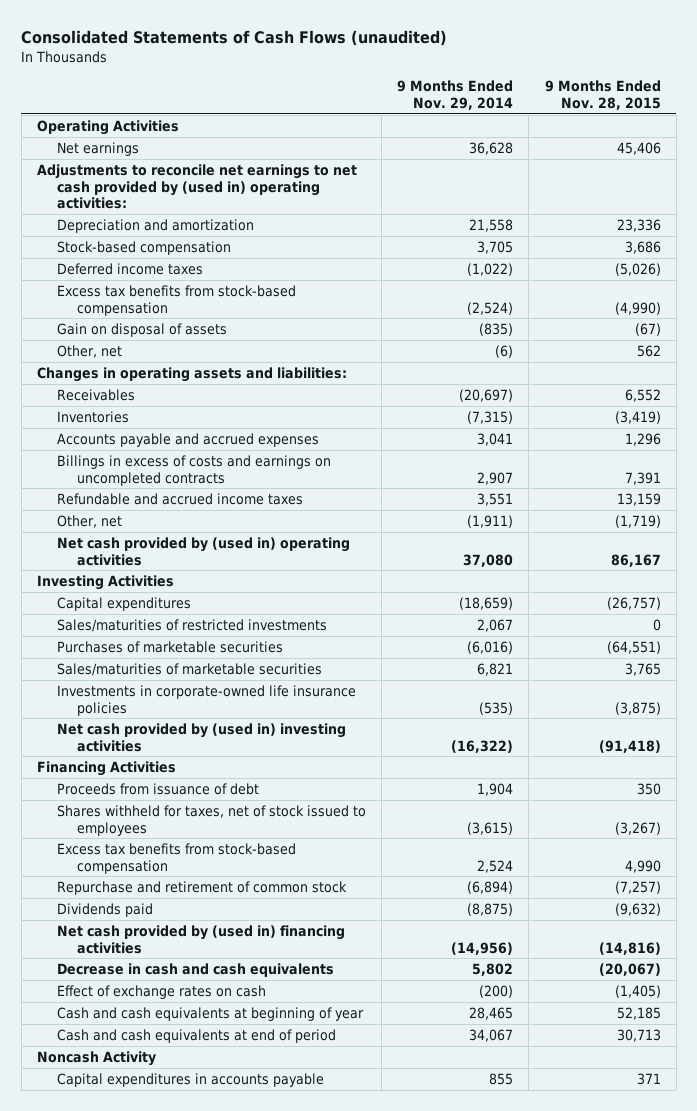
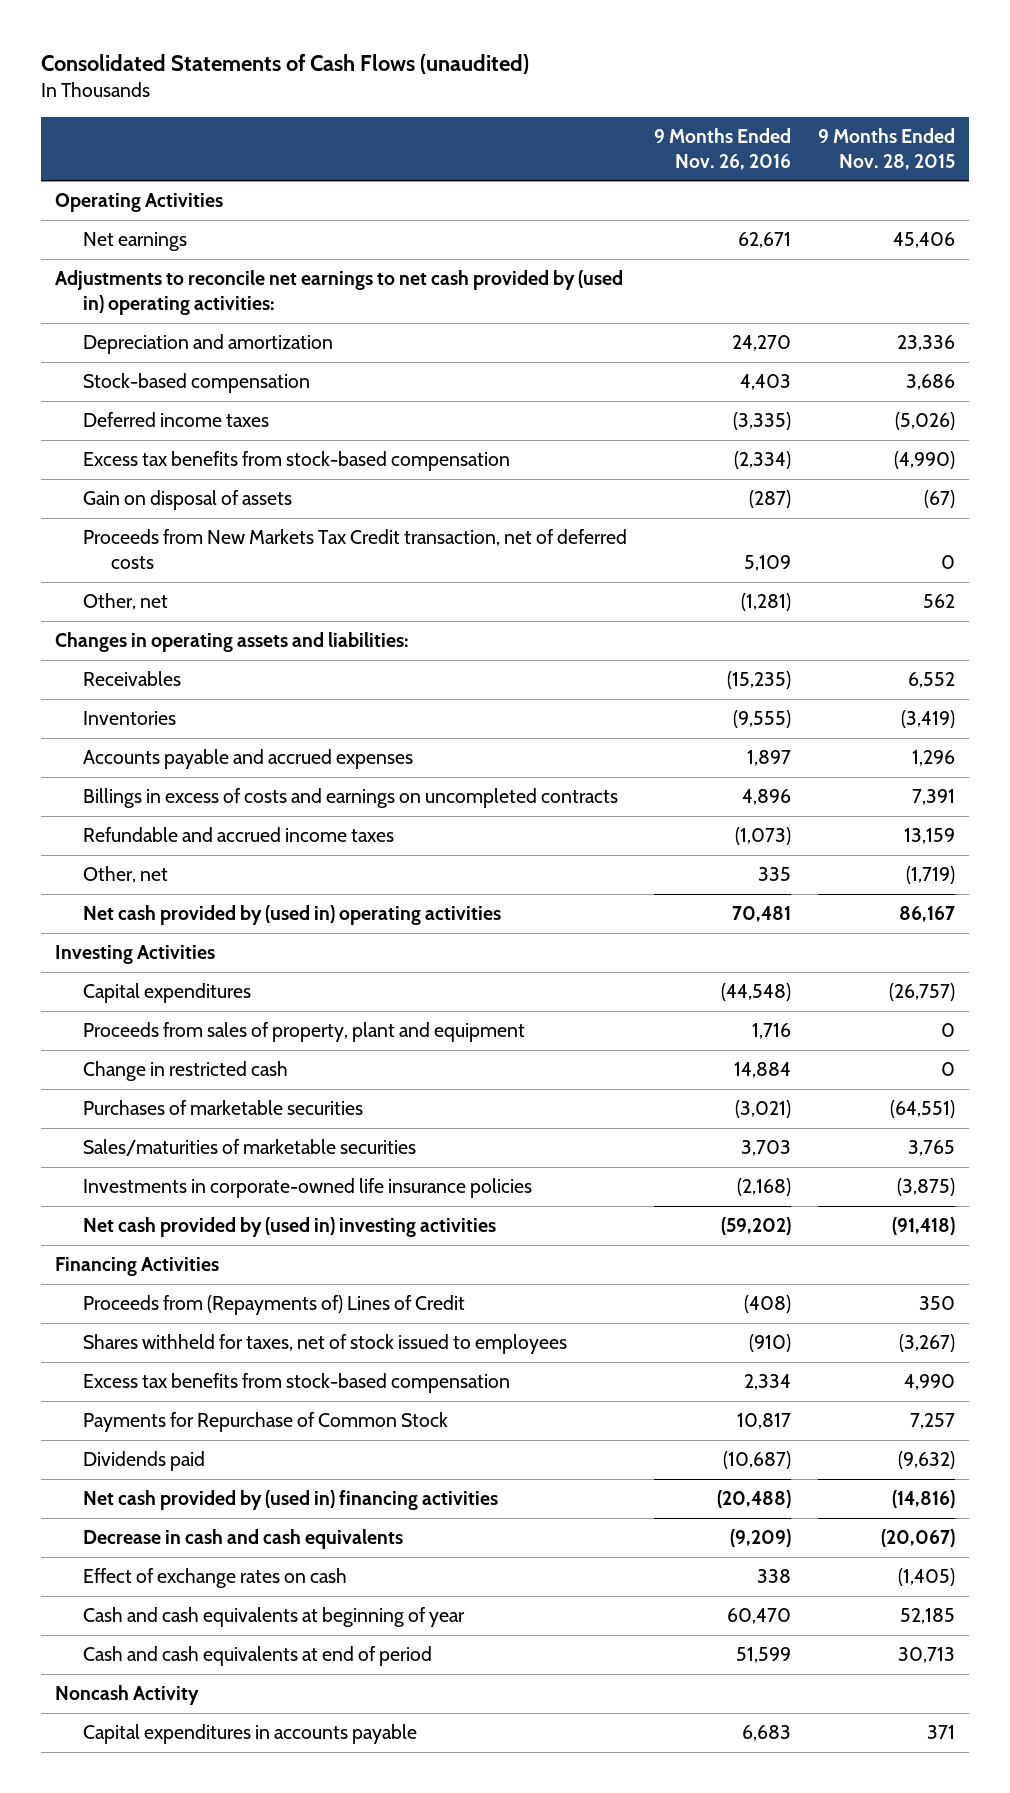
- | 9 Months Ended Nov. 29, 2014 | 9 Months Ended Nov. 28, 2015
+ | 9 Months Ended Nov. 26, 2016 | 9 Months Ended Nov. 28, 2015
+ Proceeds from New Markets Tax Credit transaction, net of deferred costs | 5,109 | 0
- Sales/maturities of restricted investments | 2,067 | 0
+ Proceeds from sales of property, plant and equipment | 1,716 | 0
+ Change in restricted cash | 14,884 | 0
- Proceeds from issuance of debt | 1,904 | 350
+ Proceeds from (Repayments of) Lines of Credit | (408) | 350
- Repurchase and retirement of common stock | (6,894) | (7,257)
+ Payments for Repurchase of Common Stock | 10,817 | 7,257

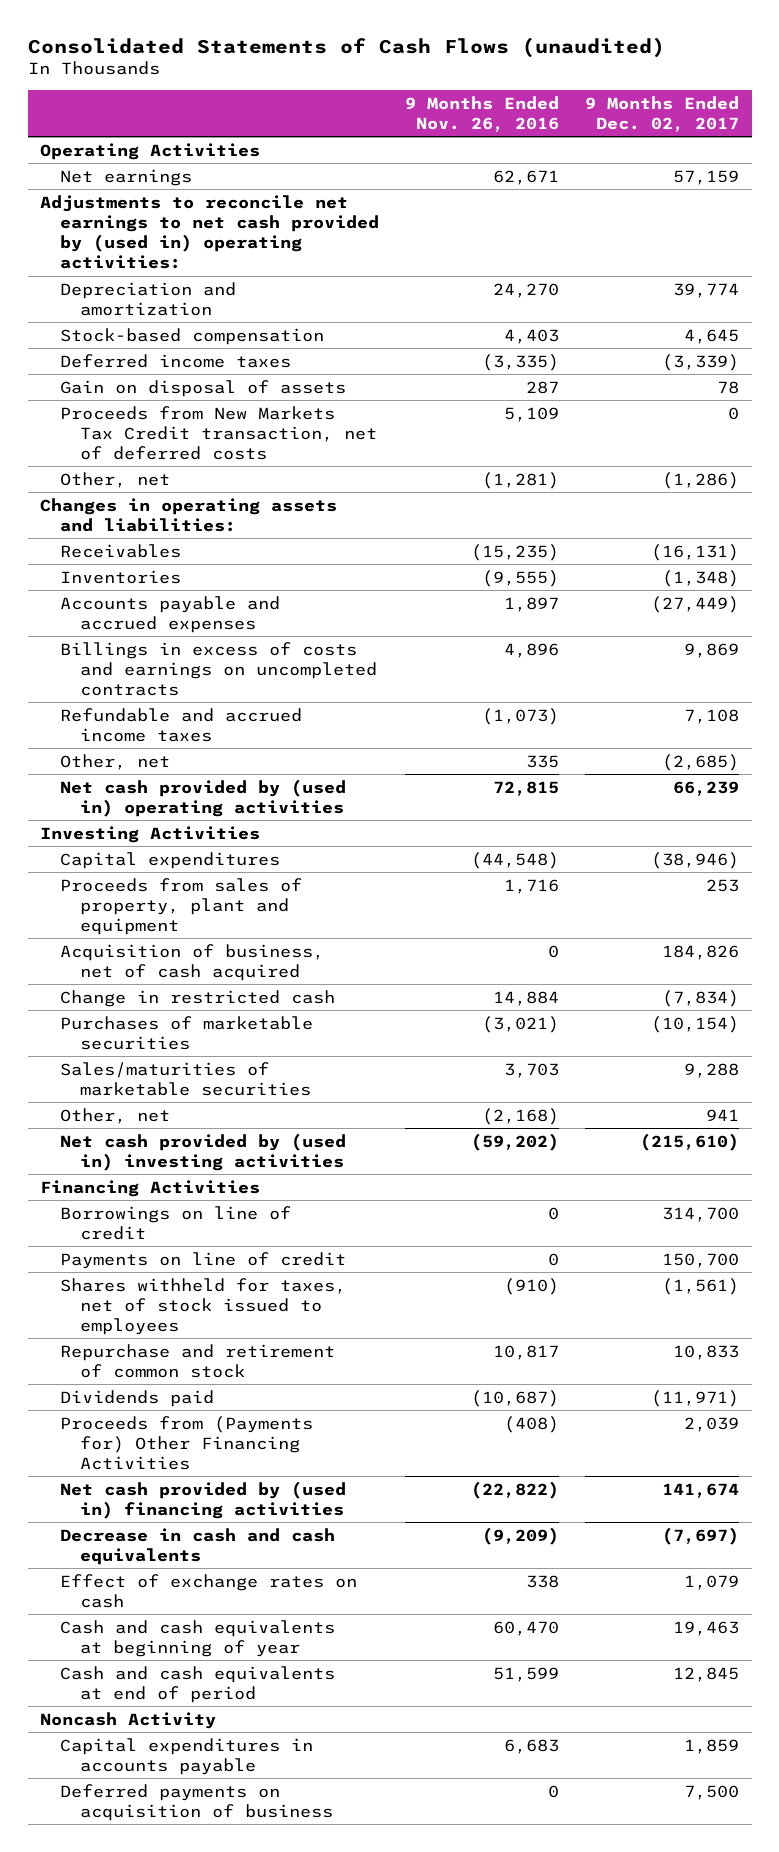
- | 9 Months Ended Nov. 26, 2016 | 9 Months Ended Nov. 28, 2015
+ | 9 Months Ended Nov. 26, 2016 | 9 Months Ended Dec. 02, 2017
- Excess tax benefits from stock-based compensation | (2,334) | (4,990)
- Gain on disposal of assets | (287) | (67)
+ Gain on disposal of assets | 287 | 78
- Net cash provided by (used in) operating activities | 70,481 | 86,167
+ Net cash provided by (used in) operating activities | 72,815 | 66,239
+ Acquisition of business, net of cash acquired | 0 | 184,826
- Investments in corporate-owned life insurance policies | (2,168) | (3,875)
+ Other, net | (2,168) | 941
- Proceeds from (Repayments of) Lines of Credit | (408) | 350
+ Borrowings on line of credit | 0 | 314,700
+ Payments on line of credit | 0 | 150,700
- Excess tax benefits from stock-based compensation | 2,334 | 4,990
- Payments for Repurchase of Common Stock | 10,817 | 7,257
+ Repurchase and retirement of common stock | 10,817 | 10,833
- Net cash provided by (used in) financing activities | (20,488) | (14,816)
+ Proceeds from (Payments for) Other Financing Activities | (408) | 2,039
+ Net cash provided by (used in) financing activities | (22,822) | 141,674
+ Deferred payments on acquisition of business | 0 | 7,500

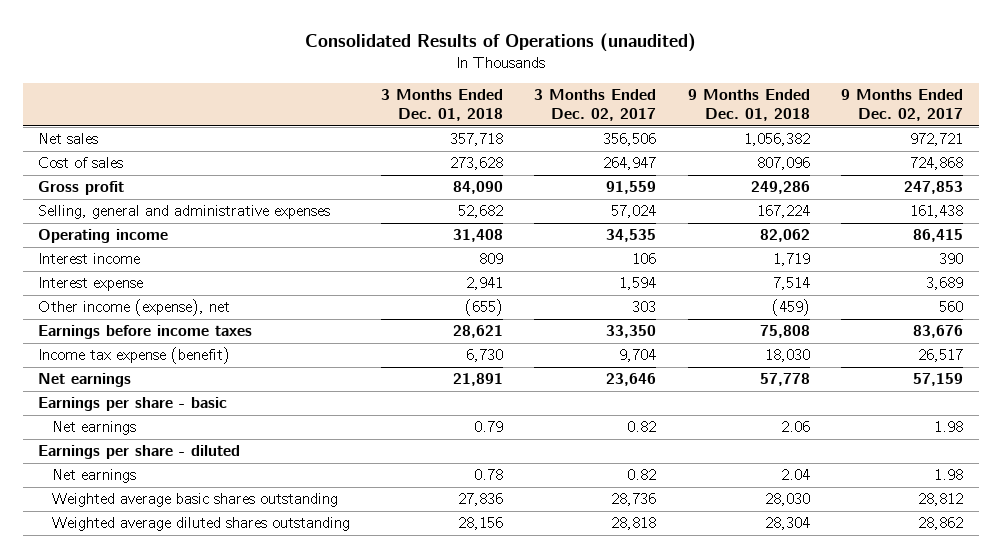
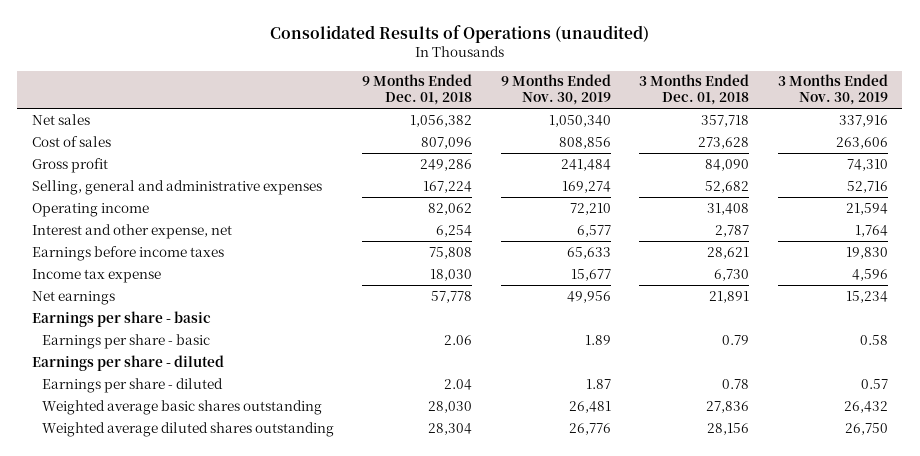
- | 3 Months Ended Dec. 01, 2018 | 3 Months Ended Dec. 02, 2017 | 9 Months Ended Dec. 01, 2018 | 9 Months Ended Dec. 02, 2017
+ | 9 Months Ended Dec. 01, 2018 | 9 Months Ended Nov. 30, 2019 | 3 Months Ended Dec. 01, 2018 | 3 Months Ended Nov. 30, 2019
- Interest income | 809 | 106 | 1,719 | 390
- Interest expense | 2,941 | 1,594 | 7,514 | 3,689
- Other income (expense), net | (655) | 303 | (459) | 560
+ Interest and other expense, net | 6,254 | 6,577 | 2,787 | 1,764
- Income tax expense (benefit) | 6,730 | 9,704 | 18,030 | 26,517
+ Income tax expense | 18,030 | 15,677 | 6,730 | 4,596
- Net earnings | 0.79 | 0.82 | 2.06 | 1.98
+ Earnings per share - basic | 2.06 | 1.89 | 0.79 | 0.58
- Net earnings | 0.78 | 0.82 | 2.04 | 1.98
+ Earnings per share - diluted | 2.04 | 1.87 | 0.78 | 0.57

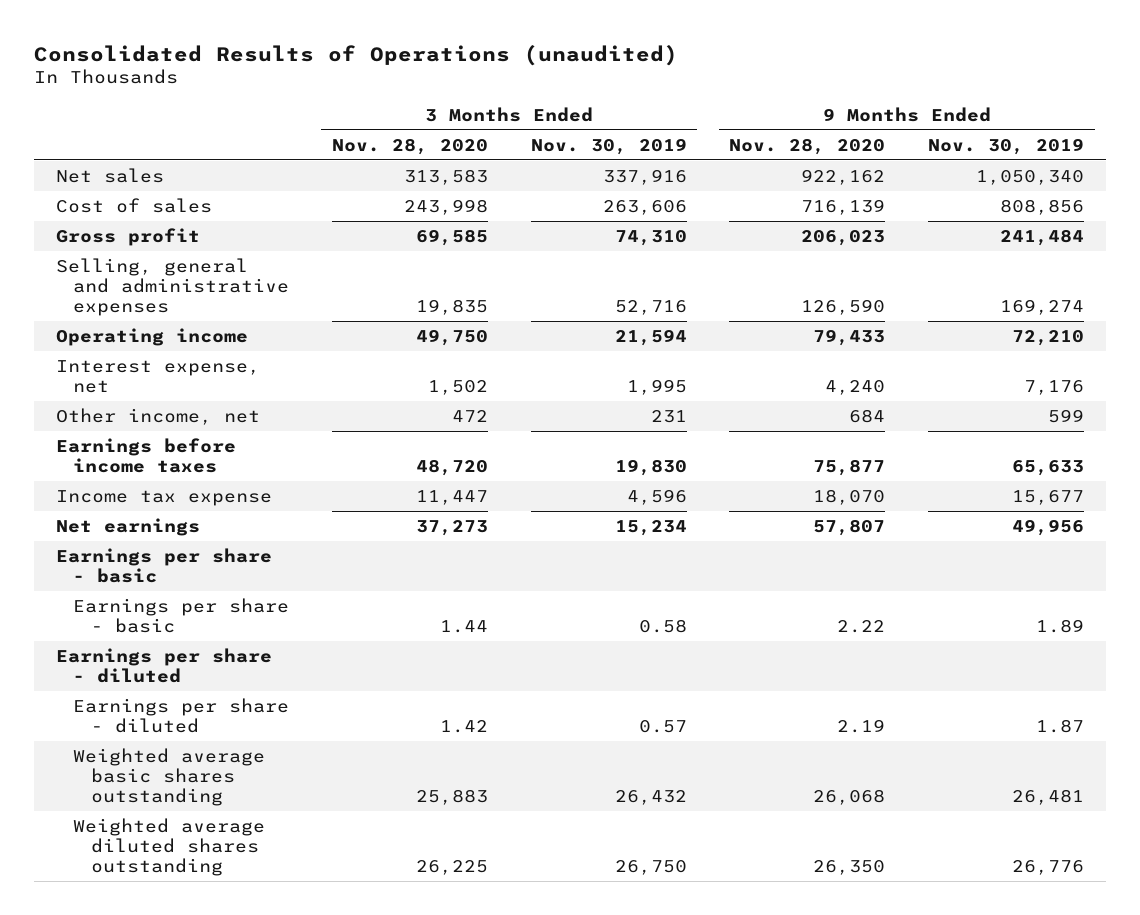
- | 9 Months Ended Dec. 01, 2018 | 9 Months Ended Nov. 30, 2019 | 3 Months Ended Dec. 01, 2018 | 3 Months Ended Nov. 30, 2019
+ | 3 Months Ended Nov. 28, 2020 | 3 Months Ended Nov. 30, 2019 | 9 Months Ended Nov. 28, 2020 | 9 Months Ended Nov. 30, 2019
- Interest and other expense, net | 6,254 | 6,577 | 2,787 | 1,764
+ Interest expense, net | 1,502 | 1,995 | 4,240 | 7,176
+ Other income, net | 472 | 231 | 684 | 599

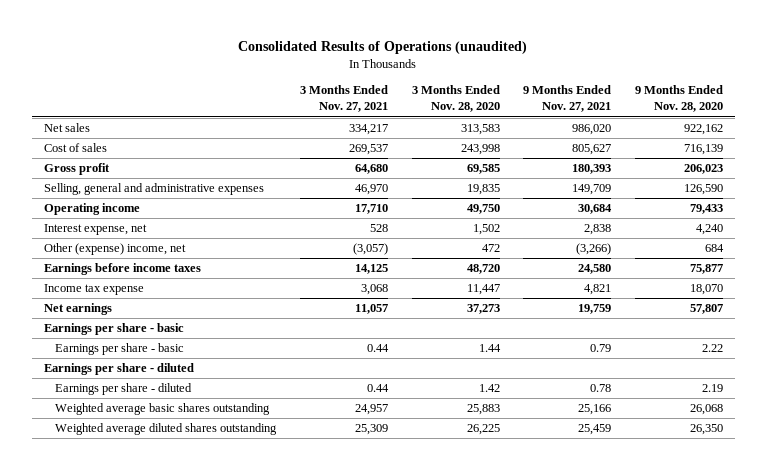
- | 3 Months Ended Nov. 28, 2020 | 3 Months Ended Nov. 30, 2019 | 9 Months Ended Nov. 28, 2020 | 9 Months Ended Nov. 30, 2019
+ | 3 Months Ended Nov. 27, 2021 | 3 Months Ended Nov. 28, 2020 | 9 Months Ended Nov. 27, 2021 | 9 Months Ended Nov. 28, 2020
- Other income, net | 472 | 231 | 684 | 599
+ Other (expense) income, net | (3,057) | 472 | (3,266) | 684

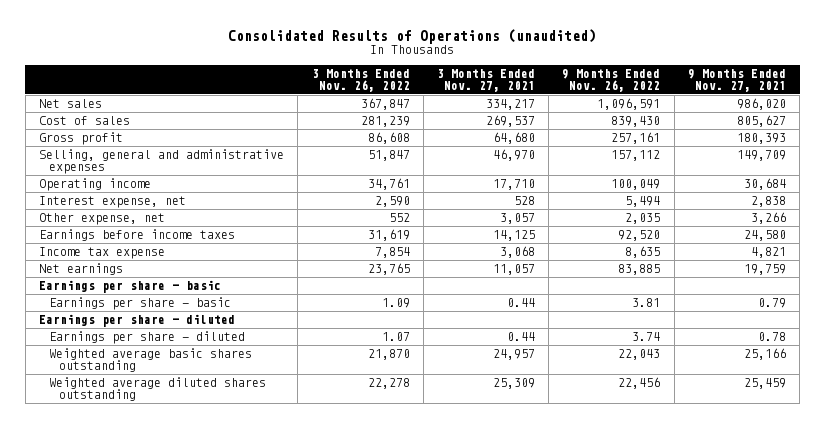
- | 3 Months Ended Nov. 27, 2021 | 3 Months Ended Nov. 28, 2020 | 9 Months Ended Nov. 27, 2021 | 9 Months Ended Nov. 28, 2020
+ | 3 Months Ended Nov. 26, 2022 | 3 Months Ended Nov. 27, 2021 | 9 Months Ended Nov. 26, 2022 | 9 Months Ended Nov. 27, 2021
- Other (expense) income, net | (3,057) | 472 | (3,266) | 684
+ Other expense, net | 552 | 3,057 | 2,035 | 3,266

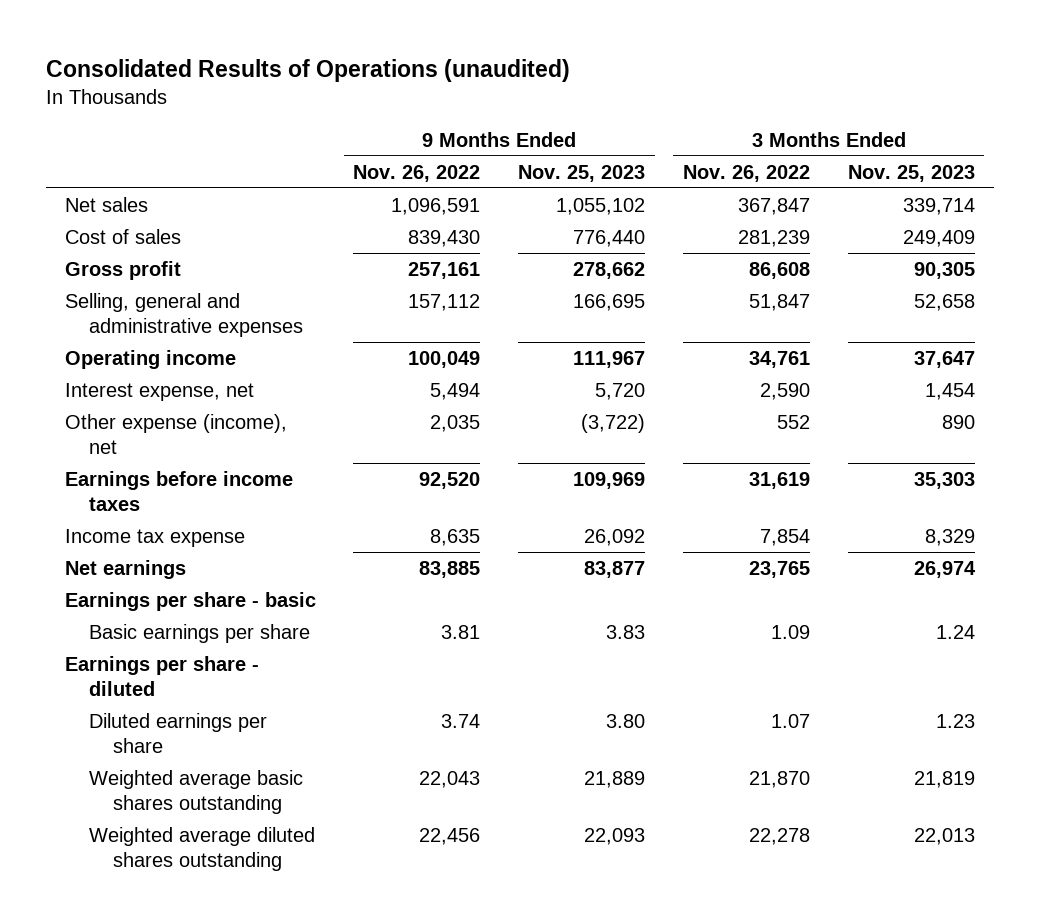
- | 3 Months Ended Nov. 26, 2022 | 3 Months Ended Nov. 27, 2021 | 9 Months Ended Nov. 26, 2022 | 9 Months Ended Nov. 27, 2021
+ | 9 Months Ended Nov. 26, 2022 | 9 Months Ended Nov. 25, 2023 | 3 Months Ended Nov. 26, 2022 | 3 Months Ended Nov. 25, 2023
- Other expense, net | 552 | 3,057 | 2,035 | 3,266
+ Other expense (income), net | 2,035 | (3,722) | 552 | 890
- Earnings per share - basic | 1.09 | 0.44 | 3.81 | 0.79
+ Basic earnings per share | 3.81 | 3.83 | 1.09 | 1.24
- Earnings per share - diluted | 1.07 | 0.44 | 3.74 | 0.78
+ Diluted earnings per share | 3.74 | 3.80 | 1.07 | 1.23

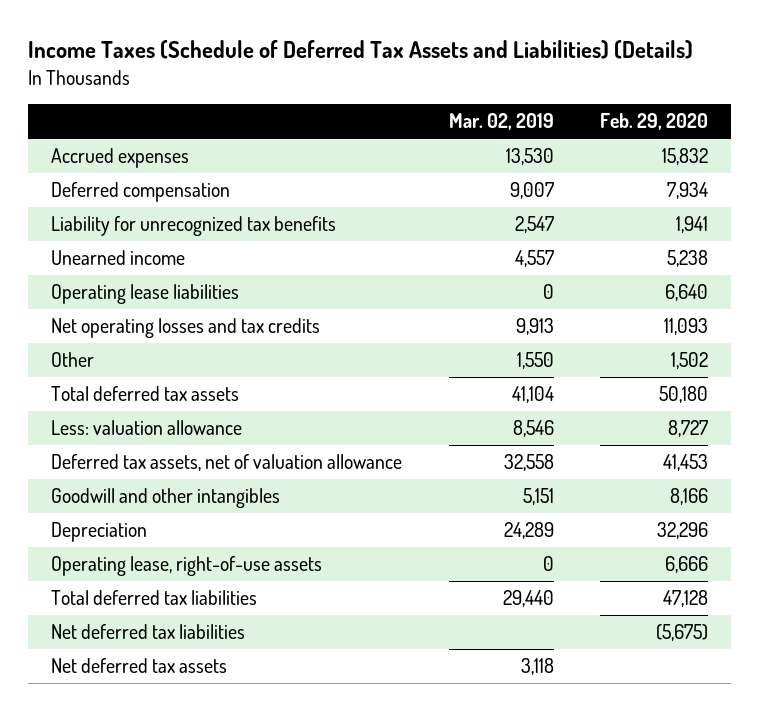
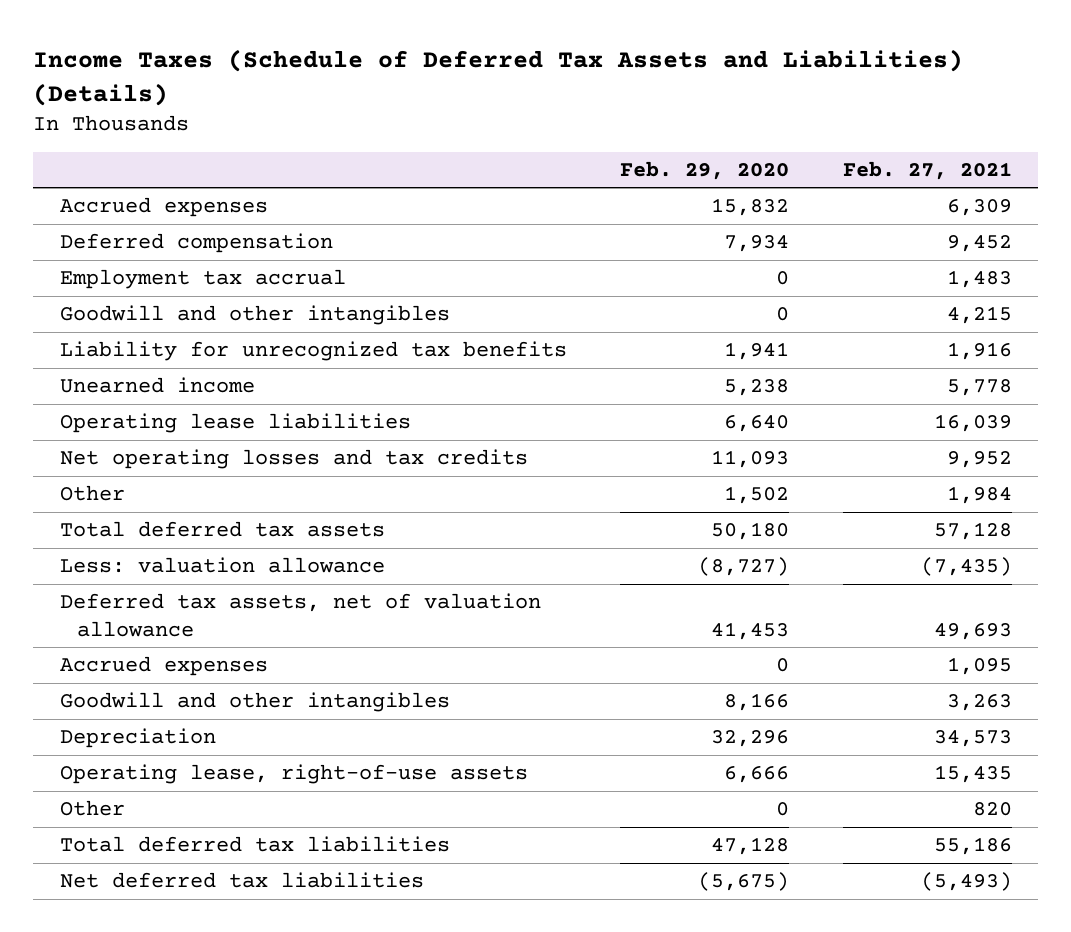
- | Mar. 02, 2019 | Feb. 29, 2020
+ | Feb. 29, 2020 | Feb. 27, 2021
+ Employment tax accrual | 0 | 1,483
+ Goodwill and other intangibles | 0 | 4,215
- Less: valuation allowance | 8,546 | 8,727
+ Less: valuation allowance | (8,727) | (7,435)
+ Accrued expenses | 0 | 1,095
+ Other | 0 | 820
- Net deferred tax assets | 3,118 |

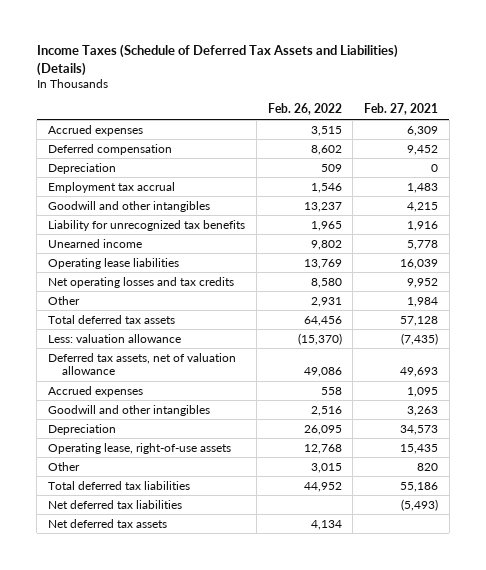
- | Feb. 29, 2020 | Feb. 27, 2021
+ | Feb. 26, 2022 | Feb. 27, 2021
+ Depreciation | 509 | 0
+ Net deferred tax assets | 4,134 |

